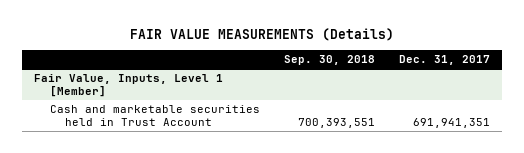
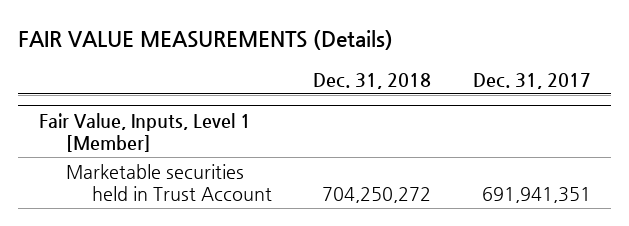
- | Sep. 30, 2018 | Dec. 31, 2017
+ | Dec. 31, 2018 | Dec. 31, 2017
@ Fair Value, Inputs, Level 1 [Member]
- Cash and marketable securities held in Trust Account | 700,393,551 | 691,941,351
+ Marketable securities held in Trust Account | 704,250,272 | 691,941,351

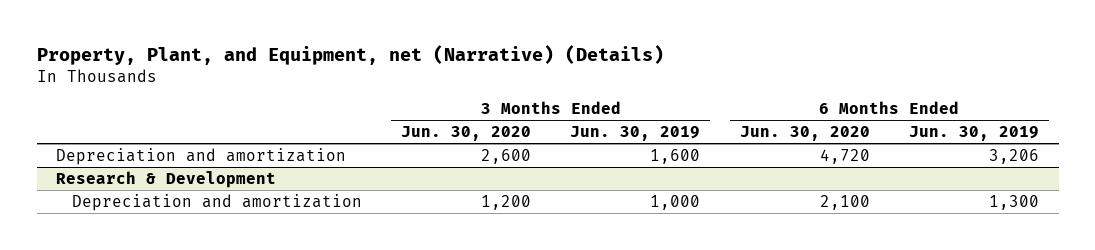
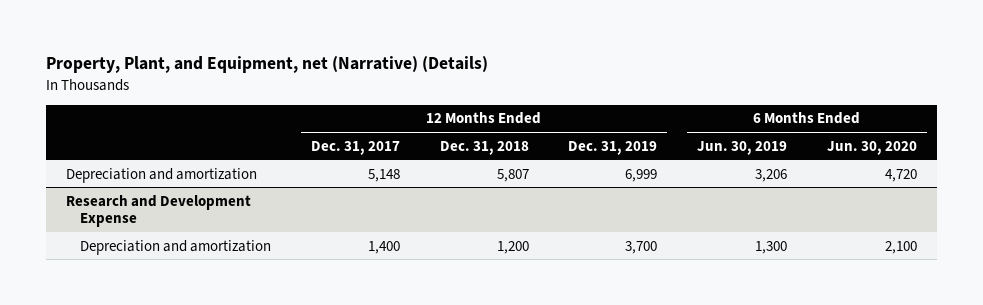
- | 3 Months Ended Jun. 30, 2020 | 3 Months Ended Jun. 30, 2019 | 6 Months Ended Jun. 30, 2020 | 6 Months Ended Jun. 30, 2019
+ | 12 Months Ended Dec. 31, 2017 | 12 Months Ended Dec. 31, 2018 | 12 Months Ended Dec. 31, 2019 | 6 Months Ended Jun. 30, 2019 | 6 Months Ended Jun. 30, 2020
- Research & Development
+ Research and Development Expense

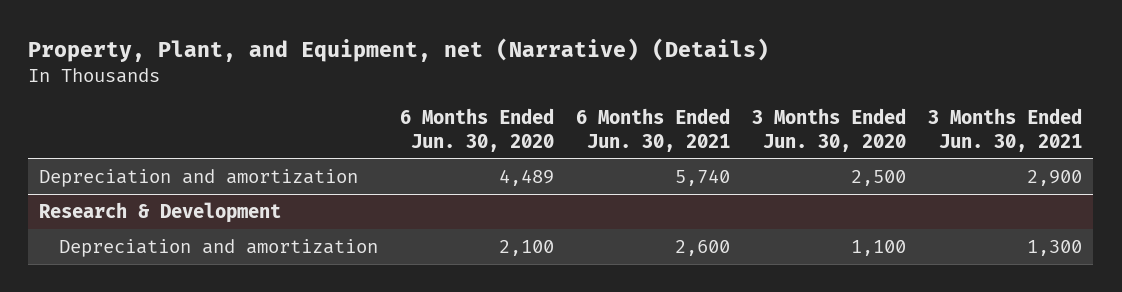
- | 12 Months Ended Dec. 31, 2017 | 12 Months Ended Dec. 31, 2018 | 12 Months Ended Dec. 31, 2019 | 6 Months Ended Jun. 30, 2019 | 6 Months Ended Jun. 30, 2020
+ | 6 Months Ended Jun. 30, 2020 | 6 Months Ended Jun. 30, 2021 | 3 Months Ended Jun. 30, 2020 | 3 Months Ended Jun. 30, 2021
- Depreciation and amortization | 5,148 | 5,807 | 6,999 | 3,206 | 4,720
- Research and Development Expense
+ Depreciation and amortization | 4,489 | 5,740 | 2,500 | 2,900
+ Research & Development

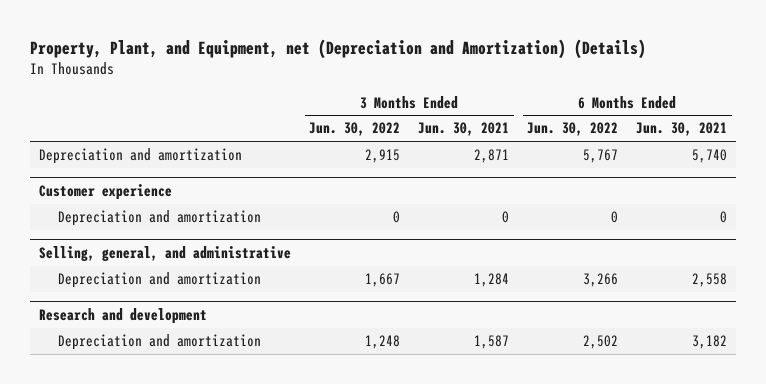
- Property, Plant, and Equipment, net (Narrative) (Details)
+ Property, Plant, and Equipment, net (Depreciation and Amortization) (Details)
- | 6 Months Ended Jun. 30, 2020 | 6 Months Ended Jun. 30, 2021 | 3 Months Ended Jun. 30, 2020 | 3 Months Ended Jun. 30, 2021
+ | 3 Months Ended Jun. 30, 2022 | 3 Months Ended Jun. 30, 2021 | 6 Months Ended Jun. 30, 2022 | 6 Months Ended Jun. 30, 2021
- Depreciation and amortization | 4,489 | 5,740 | 2,500 | 2,900
- Research & Development
- Depreciation and amortization | 2,100 | 2,600 | 1,100 | 1,300
+ Depreciation and amortization | 2,915 | 2,871 | 5,767 | 5,740
+ Customer experience
+ Depreciation and amortization | 0 | 0 | 0 | 0
+ Selling, general, and administrative
+ Depreciation and amortization | 1,667 | 1,284 | 3,266 | 2,558
+ Research and development
+ Depreciation and amortization | 1,248 | 1,587 | 2,502 | 3,182

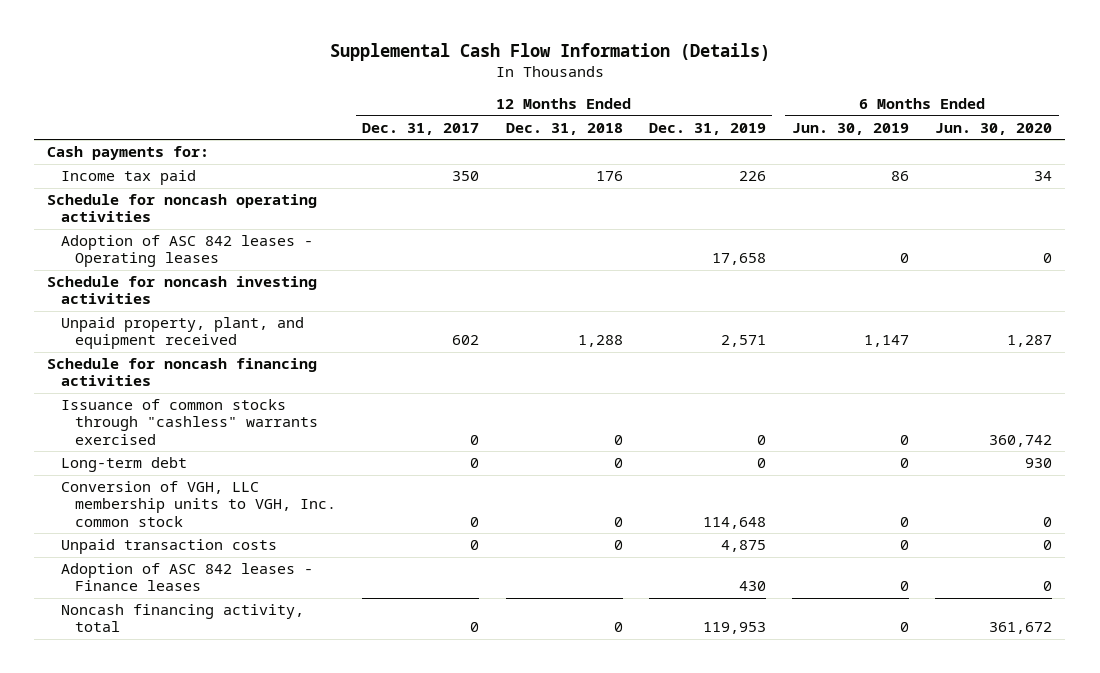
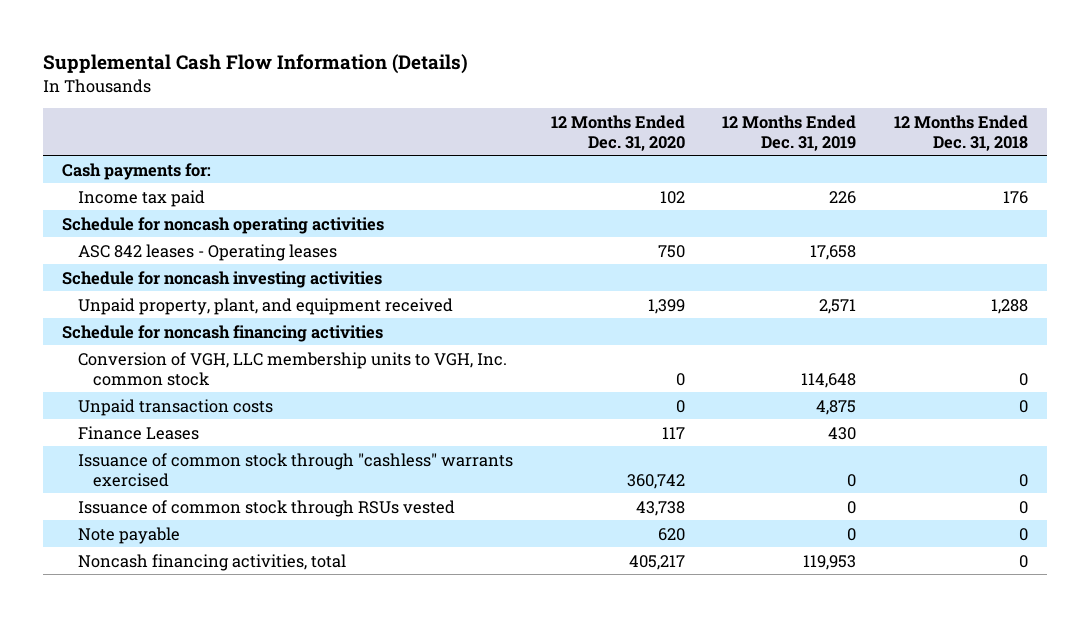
- | 12 Months Ended Dec. 31, 2017 | 12 Months Ended Dec. 31, 2018 | 12 Months Ended Dec. 31, 2019 | 6 Months Ended Jun. 30, 2019 | 6 Months Ended Jun. 30, 2020
+ | 12 Months Ended Dec. 31, 2020 | 12 Months Ended Dec. 31, 2019 | 12 Months Ended Dec. 31, 2018
- Adoption of ASC 842 leases - Operating leases | | | 17,658 | 0 | 0
+ ASC 842 leases - Operating leases | 750 | 17,658 |
- Issuance of common stocks through "cashless" warrants exercised | 0 | 0 | 0 | 0 | 360,742
- Long-term debt | 0 | 0 | 0 | 0 | 930
- Adoption of ASC 842 leases - Finance leases | | | 430 | 0 | 0
- Noncash financing activity, total | 0 | 0 | 119,953 | 0 | 361,672
+ Finance Leases | 117 | 430 |
+ Issuance of common stock through "cashless" warrants exercised | 360,742 | 0 | 0
+ Issuance of common stock through RSUs vested | 43,738 | 0 | 0
+ Note payable | 620 | 0 | 0
+ Noncash financing activities, total | 405,217 | 119,953 | 0

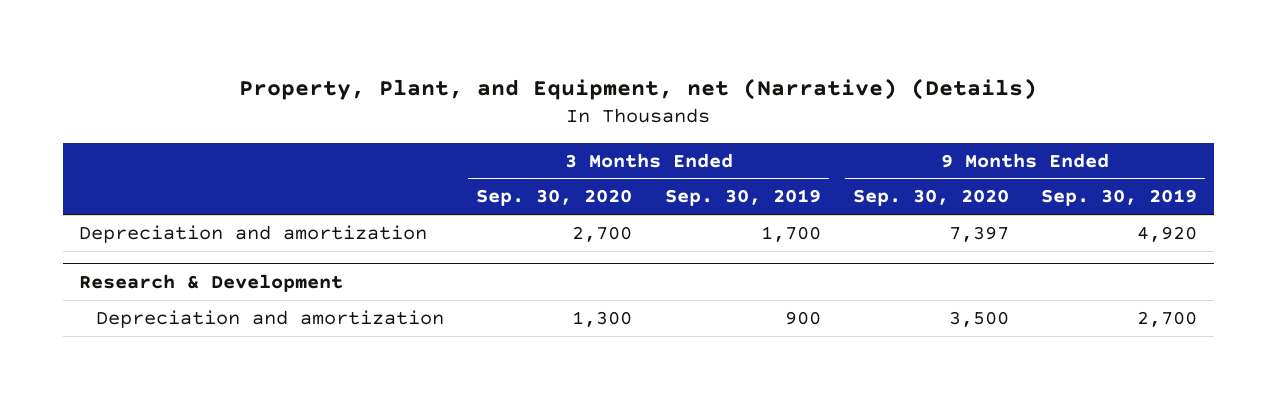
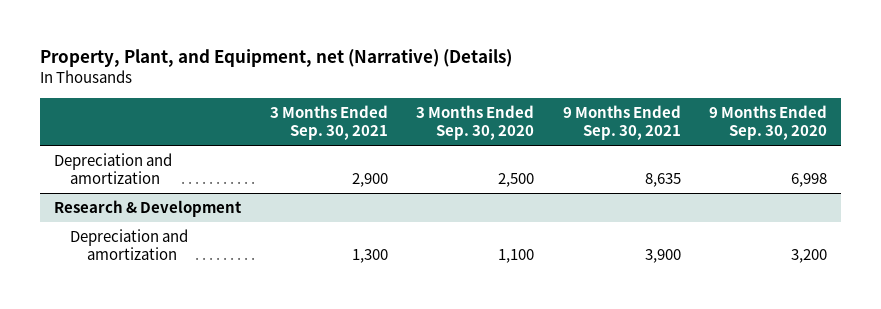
- | 3 Months Ended Sep. 30, 2020 | 3 Months Ended Sep. 30, 2019 | 9 Months Ended Sep. 30, 2020 | 9 Months Ended Sep. 30, 2019
+ | 3 Months Ended Sep. 30, 2021 | 3 Months Ended Sep. 30, 2020 | 9 Months Ended Sep. 30, 2021 | 9 Months Ended Sep. 30, 2020
- Depreciation and amortization | 2,700 | 1,700 | 7,397 | 4,920
+ Depreciation and amortization | 2,900 | 2,500 | 8,635 | 6,998
@ Research & Development
- Depreciation and amortization | 1,300 | 900 | 3,500 | 2,700
+ Depreciation and amortization | 1,300 | 1,100 | 3,900 | 3,200

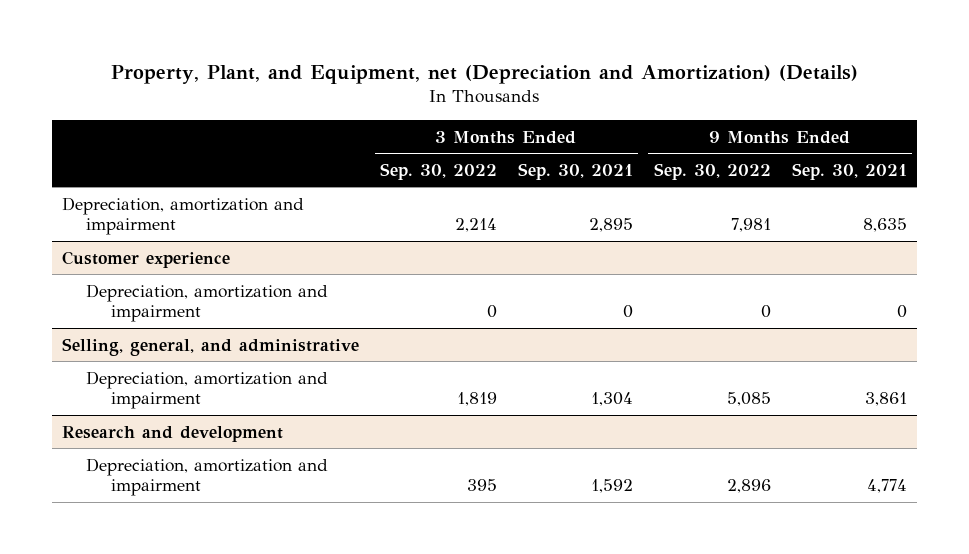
- Property, Plant, and Equipment, net (Narrative) (Details)
+ Property, Plant, and Equipment, net (Depreciation and Amortization) (Details)
- | 3 Months Ended Sep. 30, 2021 | 3 Months Ended Sep. 30, 2020 | 9 Months Ended Sep. 30, 2021 | 9 Months Ended Sep. 30, 2020
+ | 3 Months Ended Sep. 30, 2022 | 3 Months Ended Sep. 30, 2021 | 9 Months Ended Sep. 30, 2022 | 9 Months Ended Sep. 30, 2021
- Depreciation and amortization | 2,900 | 2,500 | 8,635 | 6,998
- Research & Development
- Depreciation and amortization | 1,300 | 1,100 | 3,900 | 3,200
+ Depreciation, amortization and impairment | 2,214 | 2,895 | 7,981 | 8,635
+ Customer experience
+ Depreciation, amortization and impairment | 0 | 0 | 0 | 0
+ Selling, general, and administrative
+ Depreciation, amortization and impairment | 1,819 | 1,304 | 5,085 | 3,861
+ Research and development
+ Depreciation, amortization and impairment | 395 | 1,592 | 2,896 | 4,774

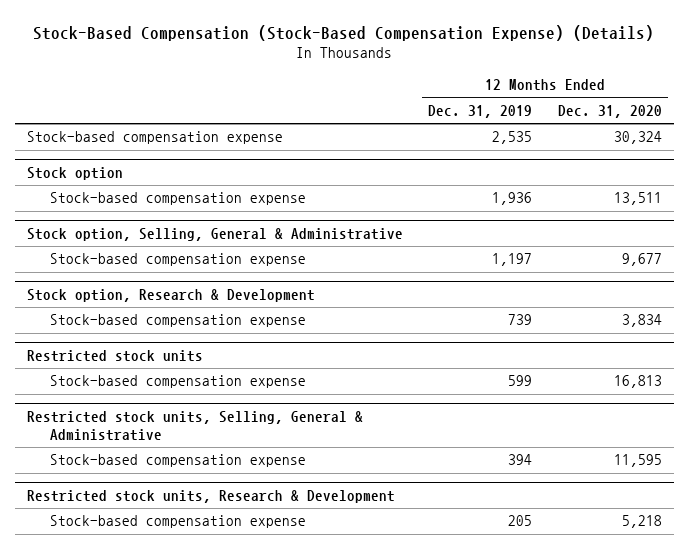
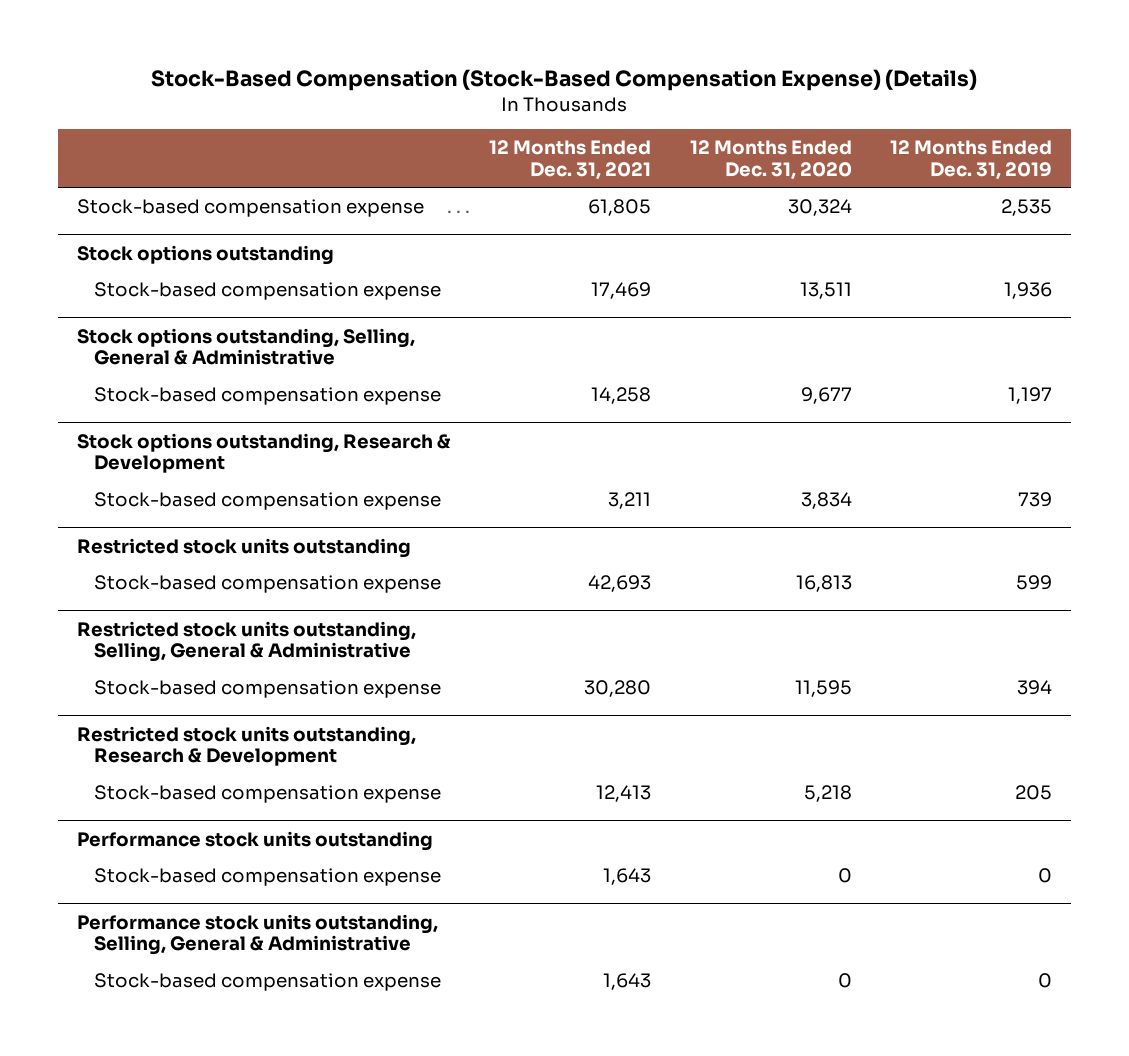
- | 12 Months Ended Dec. 31, 2019 | 12 Months Ended Dec. 31, 2020
+ | 12 Months Ended Dec. 31, 2021 | 12 Months Ended Dec. 31, 2020 | 12 Months Ended Dec. 31, 2019
- Stock option
+ Stock options outstanding
- Stock option, Selling, General & Administrative
+ Stock options outstanding, Selling, General & Administrative
- Stock option, Research & Development
+ Stock options outstanding, Research & Development
- Restricted stock units
+ Restricted stock units outstanding
- Restricted stock units, Selling, General & Administrative
+ Restricted stock units outstanding, Selling, General & Administrative
- Restricted stock units, Research & Development
+ Restricted stock units outstanding, Research & Development
+ Performance stock units outstanding
+ Stock-based compensation expense | 1,643 | 0 | 0
+ Performance stock units outstanding, Selling, General & Administrative
+ Stock-based compensation expense | 1,643 | 0 | 0

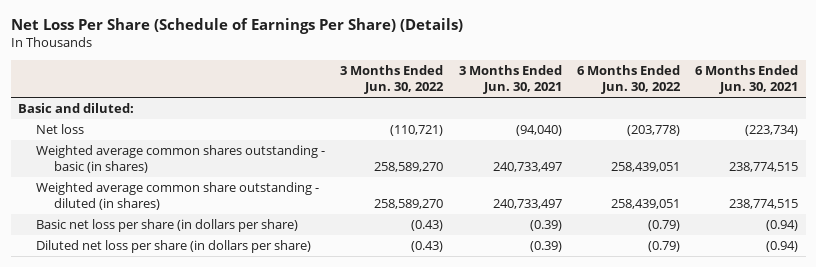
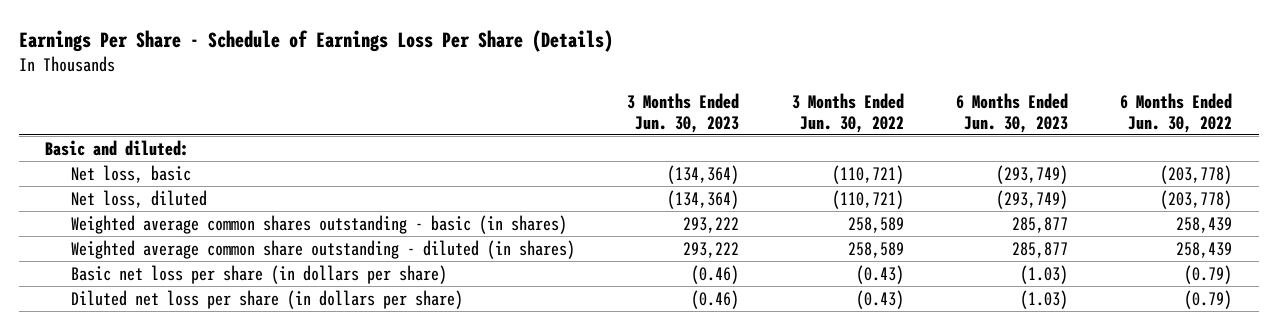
- Net Loss Per Share (Schedule of Earnings Per Share) (Details)
+ Earnings Per Share - Schedule of Earnings Loss Per Share (Details)
- | 3 Months Ended Jun. 30, 2022 | 3 Months Ended Jun. 30, 2021 | 6 Months Ended Jun. 30, 2022 | 6 Months Ended Jun. 30, 2021
+ | 3 Months Ended Jun. 30, 2023 | 3 Months Ended Jun. 30, 2022 | 6 Months Ended Jun. 30, 2023 | 6 Months Ended Jun. 30, 2022
- Net loss | (110,721) | (94,040) | (203,778) | (223,734)
- Weighted average common shares outstanding - basic (in shares) | 258,589,270 | 240,733,497 | 258,439,051 | 238,774,515
- Weighted average common share outstanding - diluted (in shares) | 258,589,270 | 240,733,497 | 258,439,051 | 238,774,515
+ Net loss, basic | (134,364) | (110,721) | (293,749) | (203,778)
+ Net loss, diluted | (134,364) | (110,721) | (293,749) | (203,778)
+ Weighted average common shares outstanding - basic (in shares) | 293,222 | 258,589 | 285,877 | 258,439
+ Weighted average common share outstanding - diluted (in shares) | 293,222 | 258,589 | 285,877 | 258,439

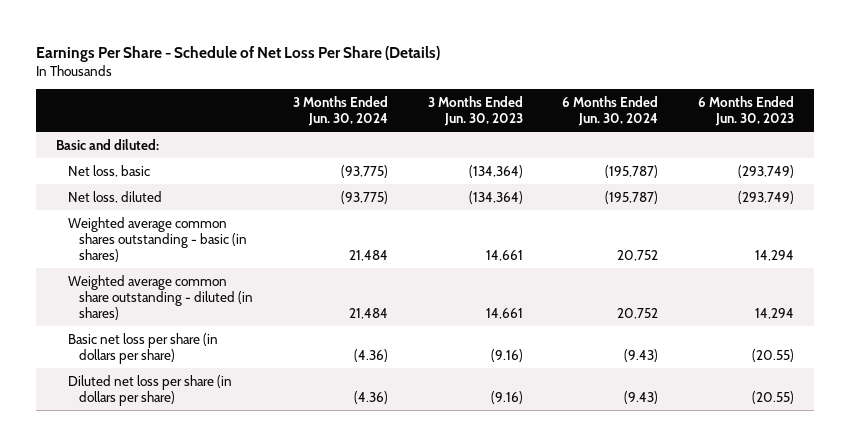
- Earnings Per Share - Schedule of Earnings Loss Per Share (Details)
+ Earnings Per Share - Schedule of Net Loss Per Share (Details)
- | 3 Months Ended Jun. 30, 2023 | 3 Months Ended Jun. 30, 2022 | 6 Months Ended Jun. 30, 2023 | 6 Months Ended Jun. 30, 2022
+ | 3 Months Ended Jun. 30, 2024 | 3 Months Ended Jun. 30, 2023 | 6 Months Ended Jun. 30, 2024 | 6 Months Ended Jun. 30, 2023
- Weighted average common shares outstanding - basic (in shares) | 293,222 | 258,589 | 285,877 | 258,439
- Weighted average common share outstanding - diluted (in shares) | 293,222 | 258,589 | 285,877 | 258,439
- Basic net loss per share (in dollars per share) | (0.46) | (0.43) | (1.03) | (0.79)
- Diluted net loss per share (in dollars per share) | (0.46) | (0.43) | (1.03) | (0.79)
+ Weighted average common shares outstanding - basic (in shares) | 21,484 | 14,661 | 20,752 | 14,294
+ Weighted average common share outstanding - diluted (in shares) | 21,484 | 14,661 | 20,752 | 14,294
+ Basic net loss per share (in dollars per share) | (4.36) | (9.16) | (9.43) | (20.55)
+ Diluted net loss per share (in dollars per share) | (4.36) | (9.16) | (9.43) | (20.55)

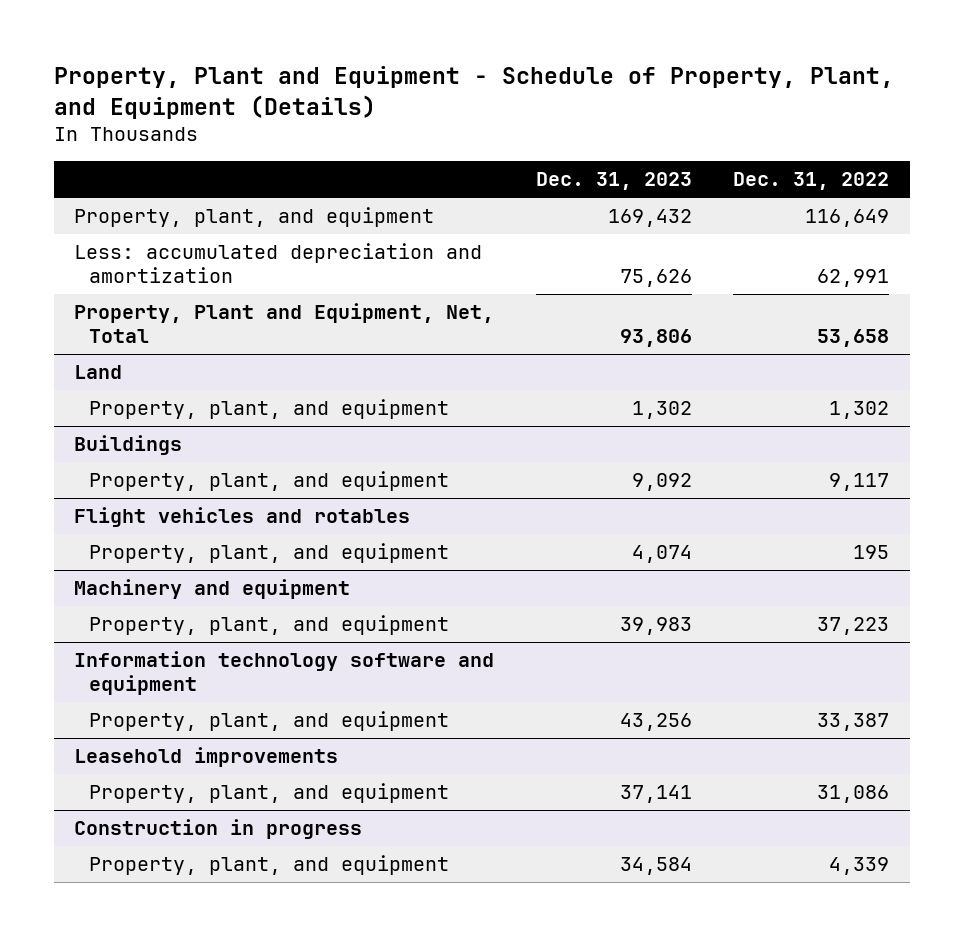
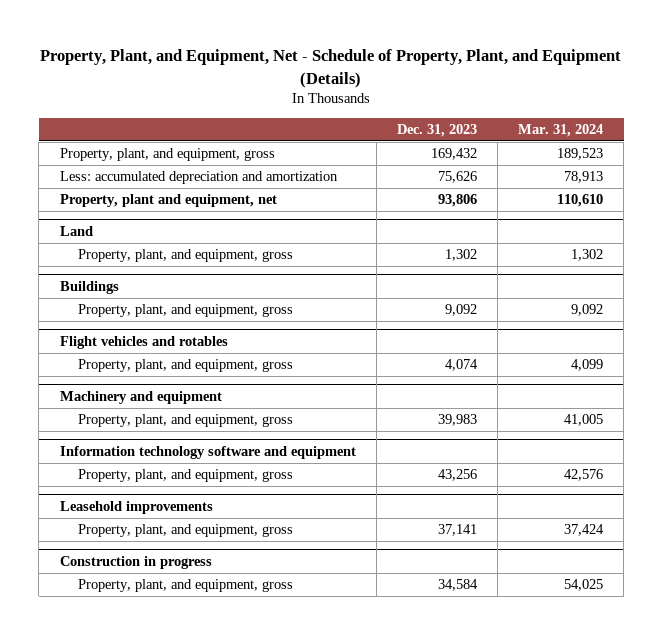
- Property, Plant and Equipment - Schedule of Property, Plant, and Equipment (Details)
+ Property, Plant, and Equipment, Net - Schedule of Property, Plant, and Equipment (Details)
- | Dec. 31, 2023 | Dec. 31, 2022
+ | Dec. 31, 2023 | Mar. 31, 2024
- Property, plant, and equipment | 169,432 | 116,649
+ Property, plant, and equipment, gross | 169,432 | 189,523
- Property, Plant and Equipment, Net, Total | 93,806 | 53,658
+ Property, plant and equipment, net | 93,806 | 110,610
@ Land
- Property, plant, and equipment | 1,302 | 1,302
+ Property, plant, and equipment, gross | 1,302 | 1,302
@ Buildings
- Property, plant, and equipment | 9,092 | 9,117
+ Property, plant, and equipment, gross | 9,092 | 9,092
@ Flight vehicles and rotables
- Property, plant, and equipment | 4,074 | 195
+ Property, plant, and equipment, gross | 4,074 | 4,099
@ Machinery and equipment
- Property, plant, and equipment | 39,983 | 37,223
+ Property, plant, and equipment, gross | 39,983 | 41,005
@ Information technology software and equipment
- Property, plant, and equipment | 43,256 | 33,387
+ Property, plant, and equipment, gross | 43,256 | 42,576
@ Leasehold improvements
- Property, plant, and equipment | 37,141 | 31,086
+ Property, plant, and equipment, gross | 37,141 | 37,424
@ Construction in progress
- Property, plant, and equipment | 34,584 | 4,339
+ Property, plant, and equipment, gross | 34,584 | 54,025

